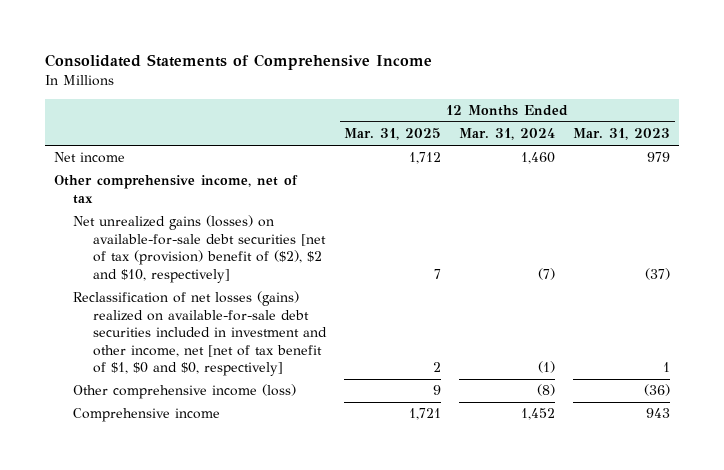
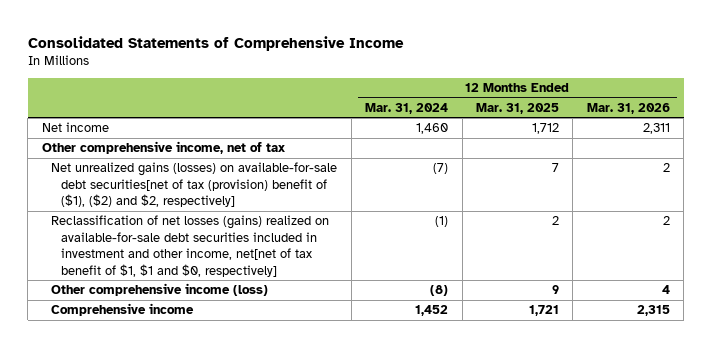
- | 12 Months Ended Mar. 31, 2025 | 12 Months Ended Mar. 31, 2024 | 12 Months Ended Mar. 31, 2023
+ | 12 Months Ended Mar. 31, 2024 | 12 Months Ended Mar. 31, 2025 | 12 Months Ended Mar. 31, 2026
- Net unrealized gains (losses) on available-for-sale debt securities [net of tax (provision) benefit of ($2), $2 and $10, respectively] | 7 | (7) | (37)
- Reclassification of net losses (gains) realized on available-for-sale debt securities included in investment and other income, net [net of tax benefit of $1, $0 and $0, respectively] | 2 | (1) | 1
+ Net unrealized gains (losses) on available-for-sale debt securities[net of tax (provision) benefit of ($1), ($2) and $2, respectively] | (7) | 7 | 2
+ Reclassification of net losses (gains) realized on available-for-sale debt securities included in investment and other income, net[net of tax benefit of $1, $1 and $0, respectively] | (1) | 2 | 2

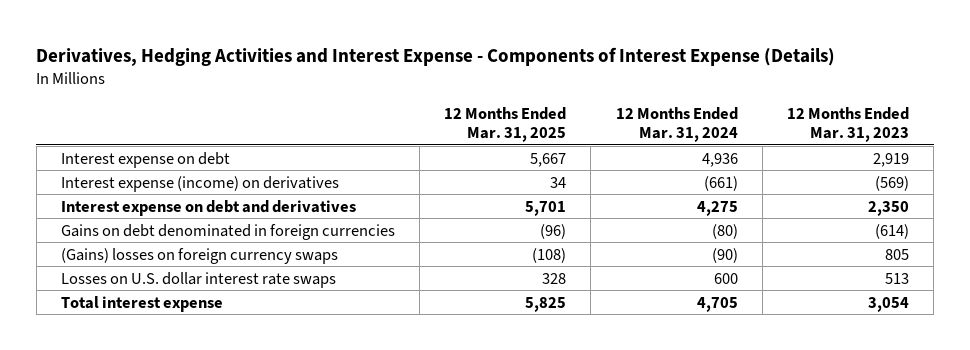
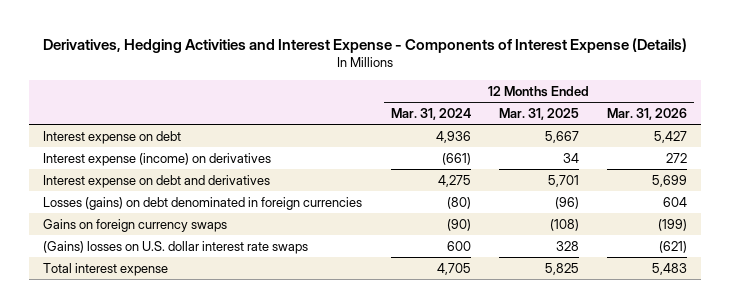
- | 12 Months Ended Mar. 31, 2025 | 12 Months Ended Mar. 31, 2024 | 12 Months Ended Mar. 31, 2023
+ | 12 Months Ended Mar. 31, 2024 | 12 Months Ended Mar. 31, 2025 | 12 Months Ended Mar. 31, 2026
- Gains on debt denominated in foreign currencies | (96) | (80) | (614)
- (Gains) losses on foreign currency swaps | (108) | (90) | 805
- Losses on U.S. dollar interest rate swaps | 328 | 600 | 513
+ Losses (gains) on debt denominated in foreign currencies | (80) | (96) | 604
+ Gains on foreign currency swaps | (90) | (108) | (199)
+ (Gains) losses on U.S. dollar interest rate swaps | 600 | 328 | (621)

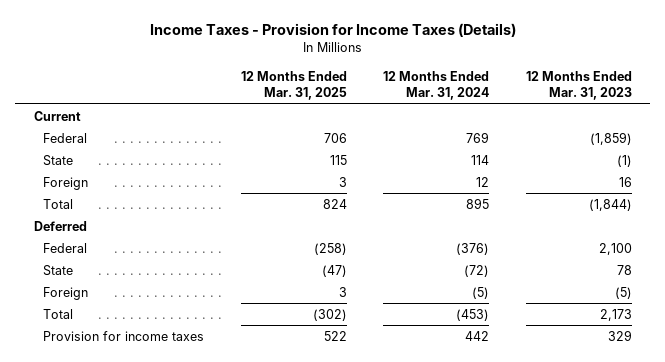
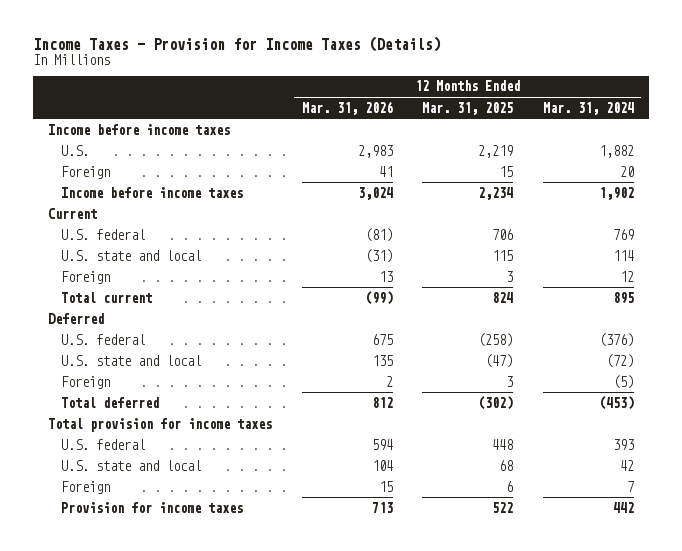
- | 12 Months Ended Mar. 31, 2025 | 12 Months Ended Mar. 31, 2024 | 12 Months Ended Mar. 31, 2023
+ | 12 Months Ended Mar. 31, 2026 | 12 Months Ended Mar. 31, 2025 | 12 Months Ended Mar. 31, 2024
+ Income before income taxes
+ U.S. | 2,983 | 2,219 | 1,882
+ Foreign | 41 | 15 | 20
+ Income before income taxes | 3,024 | 2,234 | 1,902
- Federal | 706 | 769 | (1,859)
- State | 115 | 114 | (1)
+ U.S. federal | (81) | 706 | 769
+ U.S. state and local | (31) | 115 | 114
- Total | 824 | 895 | (1,844)
+ Total current | (99) | 824 | 895
- Federal | (258) | (376) | 2,100
- State | (47) | (72) | 78
+ U.S. federal | 675 | (258) | (376)
+ U.S. state and local | 135 | (47) | (72)
- Total | (302) | (453) | 2,173
+ Total deferred | 812 | (302) | (453)
+ Total provision for income taxes
+ U.S. federal | 594 | 448 | 393
+ U.S. state and local | 104 | 68 | 42
+ Foreign | 15 | 6 | 7

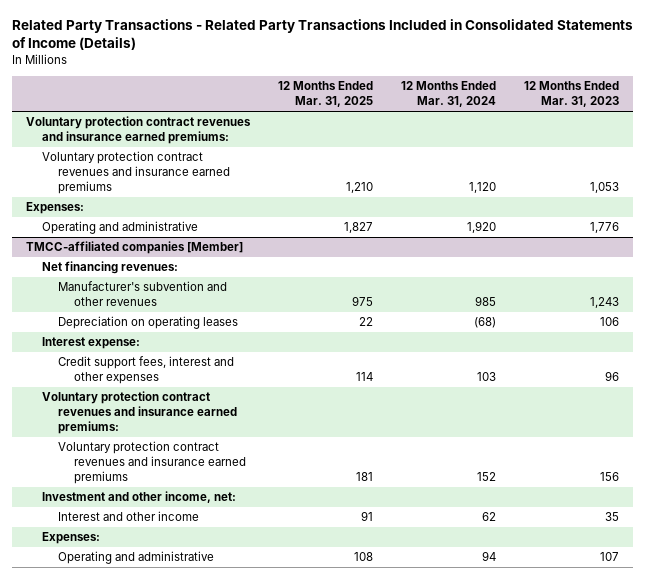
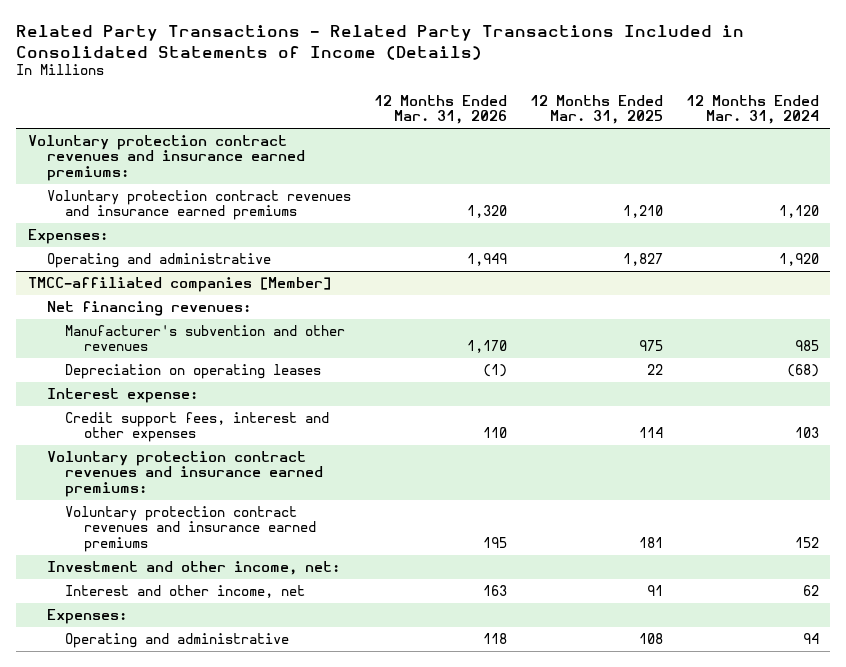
- | 12 Months Ended Mar. 31, 2025 | 12 Months Ended Mar. 31, 2024 | 12 Months Ended Mar. 31, 2023
+ | 12 Months Ended Mar. 31, 2026 | 12 Months Ended Mar. 31, 2025 | 12 Months Ended Mar. 31, 2024
@ TMCC-affiliated companies [Member]
- Interest and other income | 91 | 62 | 35
+ Interest and other income, net | 163 | 91 | 62

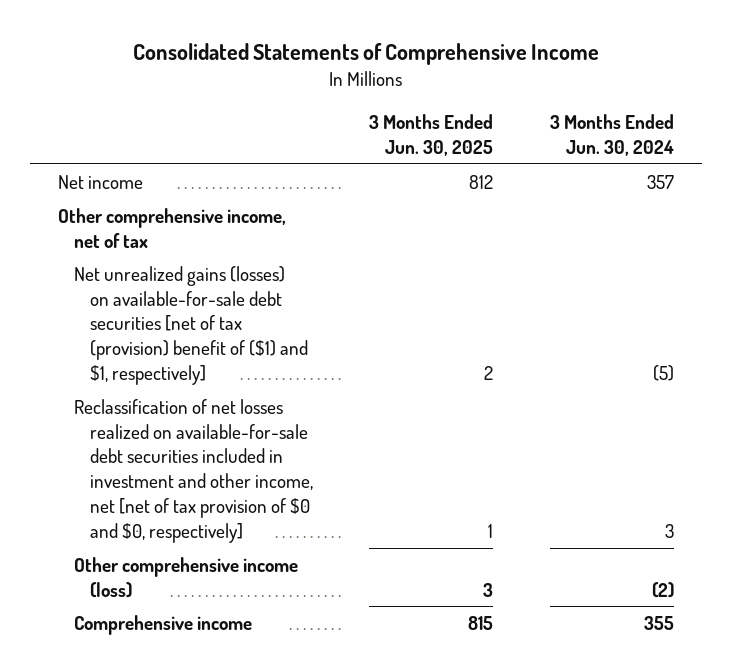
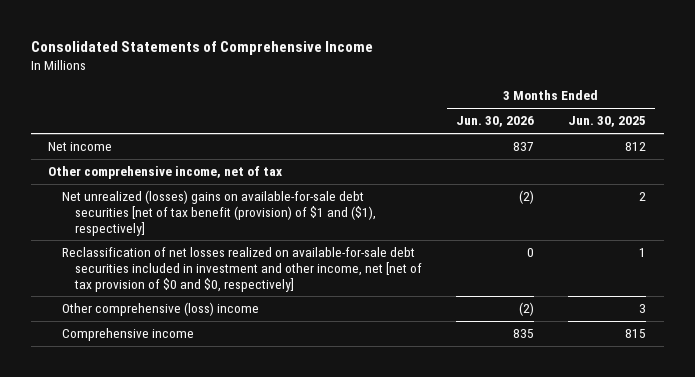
- | 3 Months Ended Jun. 30, 2025 | 3 Months Ended Jun. 30, 2024
+ | 3 Months Ended Jun. 30, 2026 | 3 Months Ended Jun. 30, 2025
- Net unrealized gains (losses) on available-for-sale debt securities [net of tax (provision) benefit of ($1) and $1, respectively] | 2 | (5)
+ Net unrealized (losses) gains on available-for-sale debt securities [net of tax benefit (provision) of $1 and ($1), respectively] | (2) | 2
- Other comprehensive income (loss) | 3 | (2)
+ Other comprehensive (loss) income | (2) | 3

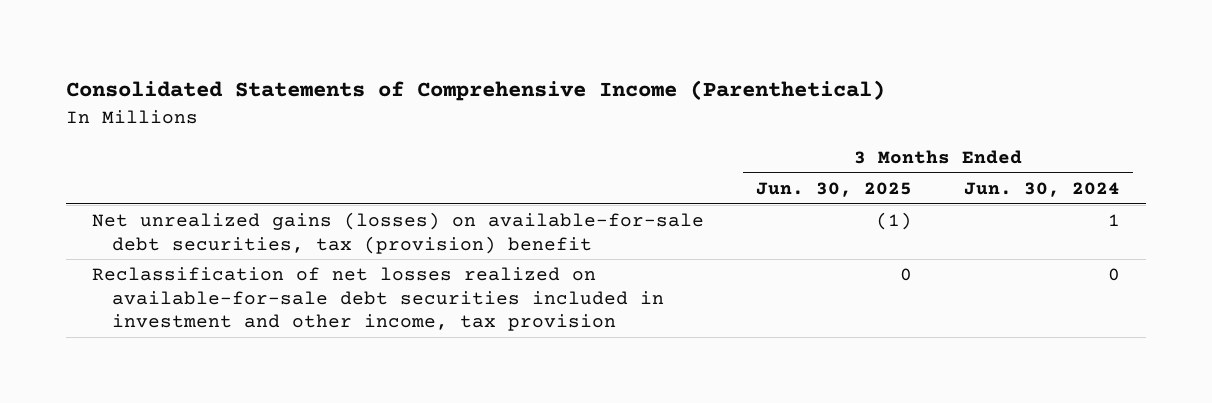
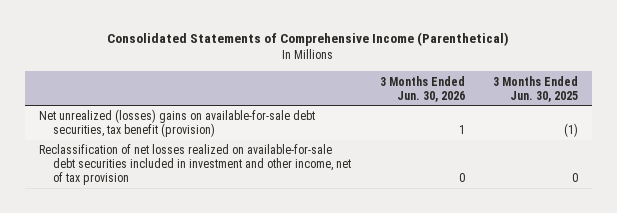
- | 3 Months Ended Jun. 30, 2025 | 3 Months Ended Jun. 30, 2024
+ | 3 Months Ended Jun. 30, 2026 | 3 Months Ended Jun. 30, 2025
- Net unrealized gains (losses) on available-for-sale debt securities, tax (provision) benefit | (1) | 1
- Reclassification of net losses realized on available-for-sale debt securities included in investment and other income, tax provision | 0 | 0
+ Net unrealized (losses) gains on available-for-sale debt securities, tax benefit (provision) | 1 | (1)
+ Reclassification of net losses realized on available-for-sale debt securities included in investment and other income, net of tax provision | 0 | 0

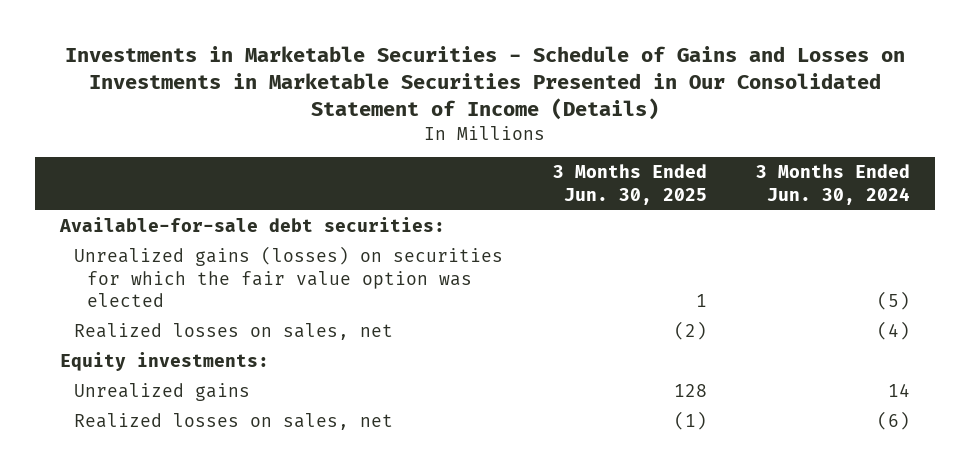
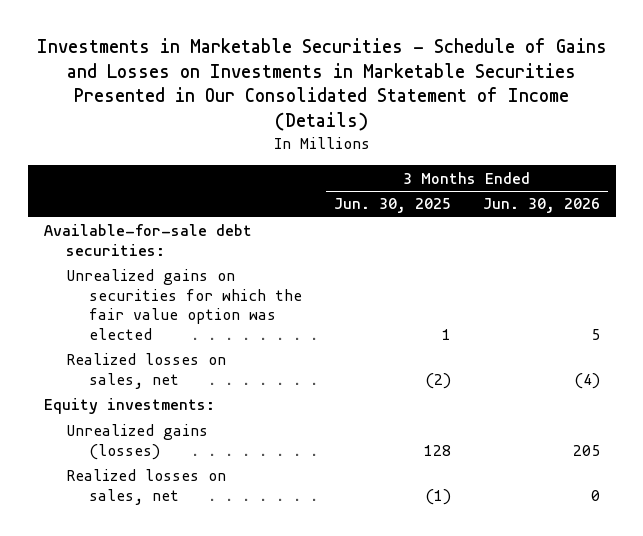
- | 3 Months Ended Jun. 30, 2025 | 3 Months Ended Jun. 30, 2024
+ | 3 Months Ended Jun. 30, 2025 | 3 Months Ended Jun. 30, 2026
- Unrealized gains (losses) on securities for which the fair value option was elected | 1 | (5)
+ Unrealized gains on securities for which the fair value option was elected | 1 | 5
- Unrealized gains | 128 | 14
+ Unrealized gains (losses) | 128 | 205

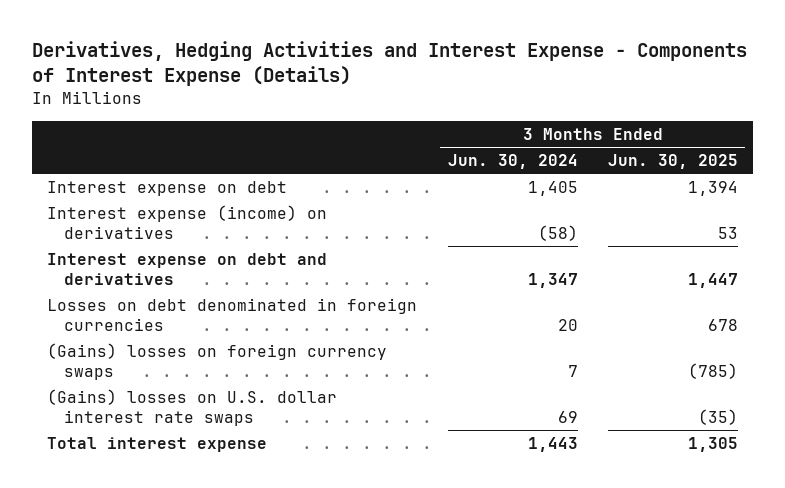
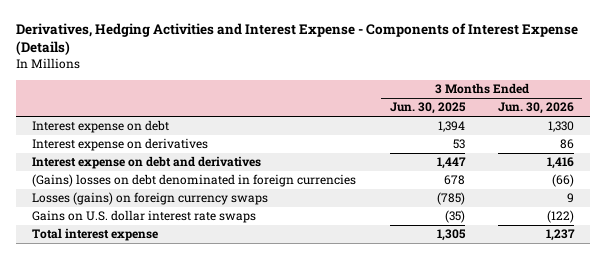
- | 3 Months Ended Jun. 30, 2024 | 3 Months Ended Jun. 30, 2025
+ | 3 Months Ended Jun. 30, 2025 | 3 Months Ended Jun. 30, 2026
- Interest expense (income) on derivatives | (58) | 53
+ Interest expense on derivatives | 53 | 86
- Losses on debt denominated in foreign currencies | 20 | 678
- (Gains) losses on foreign currency swaps | 7 | (785)
- (Gains) losses on U.S. dollar interest rate swaps | 69 | (35)
+ (Gains) losses on debt denominated in foreign currencies | 678 | (66)
+ Losses (gains) on foreign currency swaps | (785) | 9
+ Gains on U.S. dollar interest rate swaps | (35) | (122)

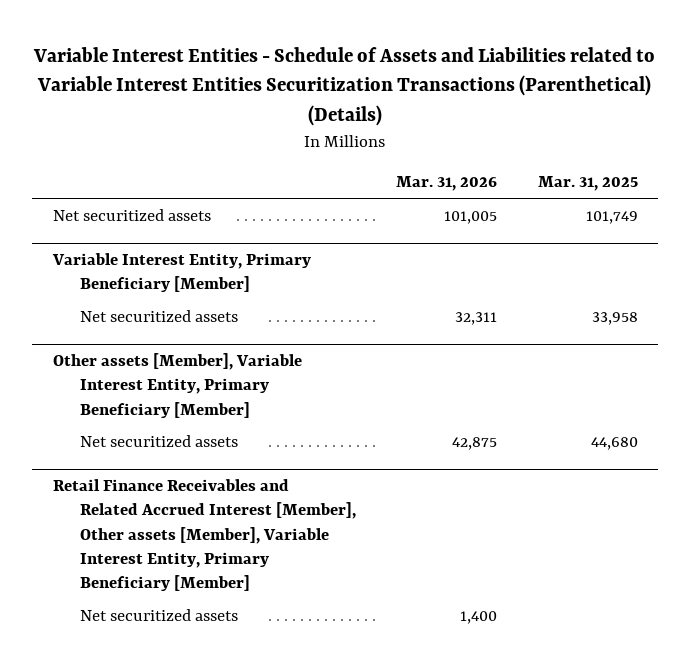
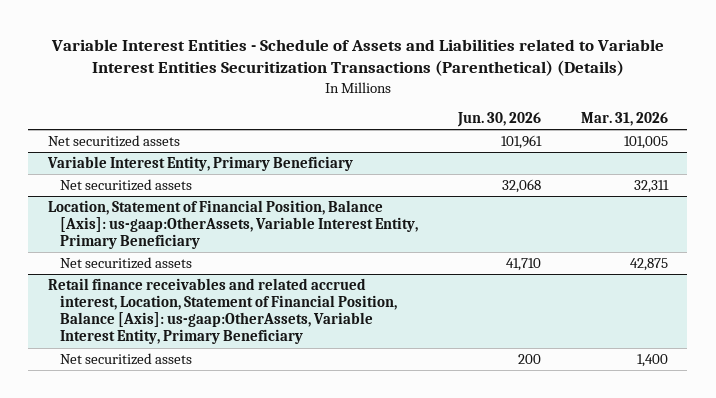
- | Mar. 31, 2026 | Mar. 31, 2025
+ | Jun. 30, 2026 | Mar. 31, 2026
- Variable Interest Entity, Primary Beneficiary [Member]
+ Variable Interest Entity, Primary Beneficiary
- Other assets [Member], Variable Interest Entity, Primary Beneficiary [Member]
+ Location, Statement of Financial Position, Balance [Axis]: us-gaap:OtherAssets, Variable Interest Entity, Primary Beneficiary
- Retail Finance Receivables and Related Accrued Interest [Member], Other assets [Member], Variable Interest Entity, Primary Beneficiary [Member]
+ Retail finance receivables and related accrued interest, Location, Statement of Financial Position, Balance [Axis]: us-gaap:OtherAssets, Variable Interest Entity, Primary Beneficiary

